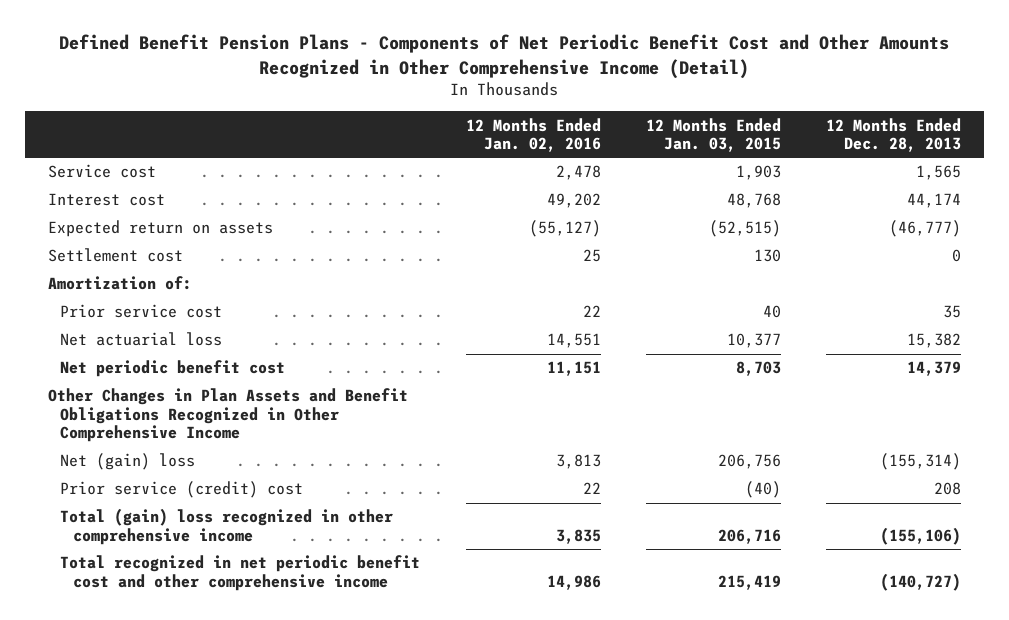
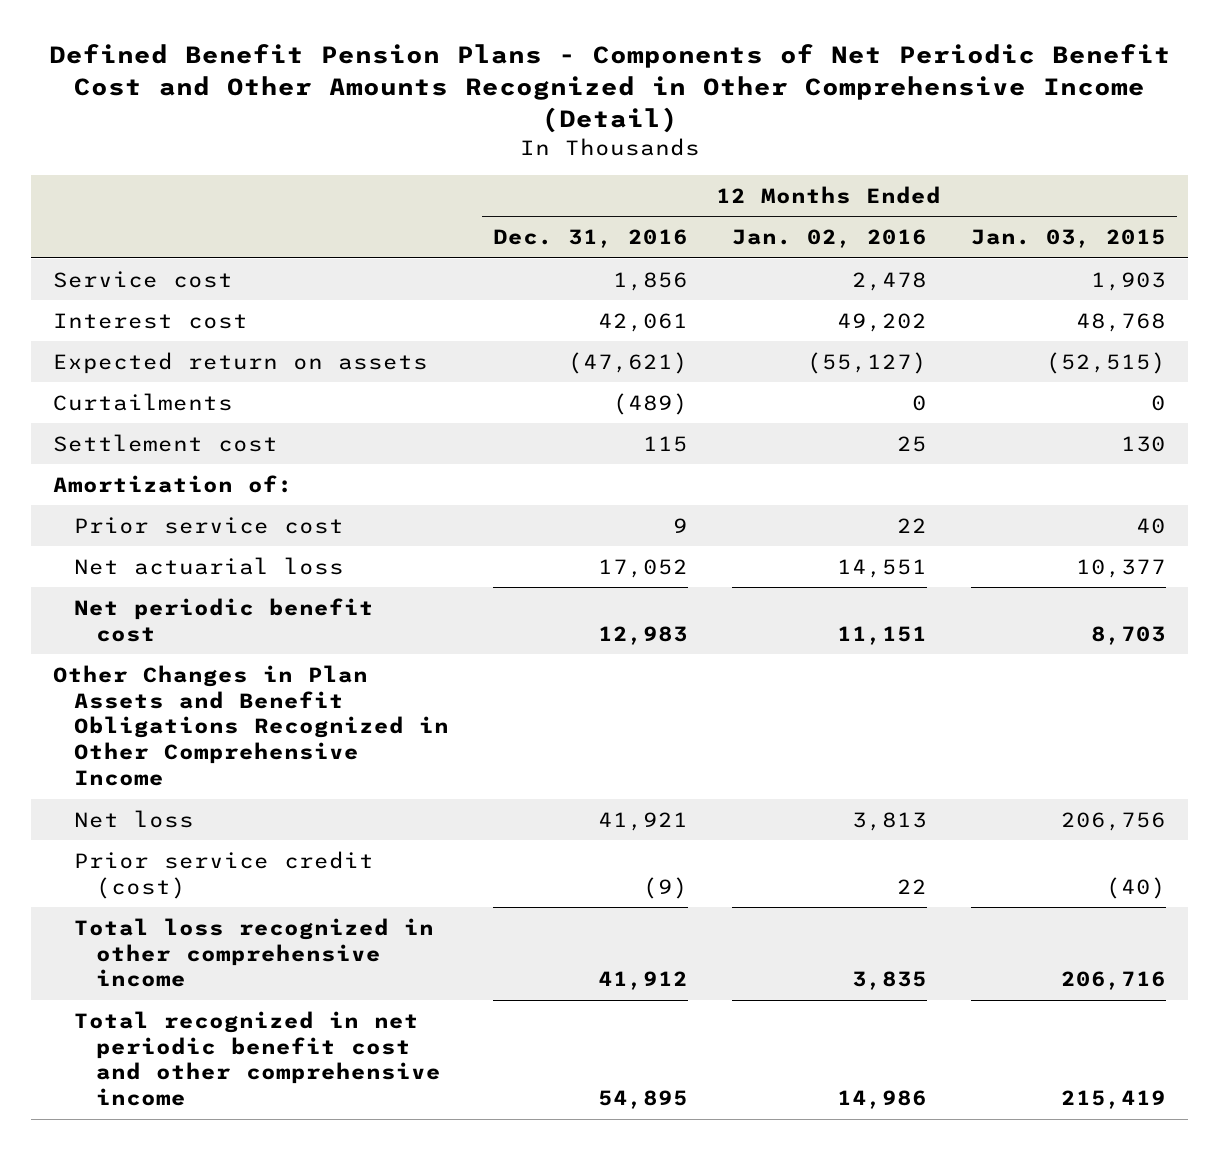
- | 12 Months Ended Jan. 02, 2016 | 12 Months Ended Jan. 03, 2015 | 12 Months Ended Dec. 28, 2013
+ | 12 Months Ended Dec. 31, 2016 | 12 Months Ended Jan. 02, 2016 | 12 Months Ended Jan. 03, 2015
+ Curtailments | (489) | 0 | 0
- Net (gain) loss | 3,813 | 206,756 | (155,314)
- Prior service (credit) cost | 22 | (40) | 208
- Total (gain) loss recognized in other comprehensive income | 3,835 | 206,716 | (155,106)
+ Net loss | 41,921 | 3,813 | 206,756
+ Prior service credit (cost) | (9) | 22 | (40)
+ Total loss recognized in other comprehensive income | 41,912 | 3,835 | 206,716

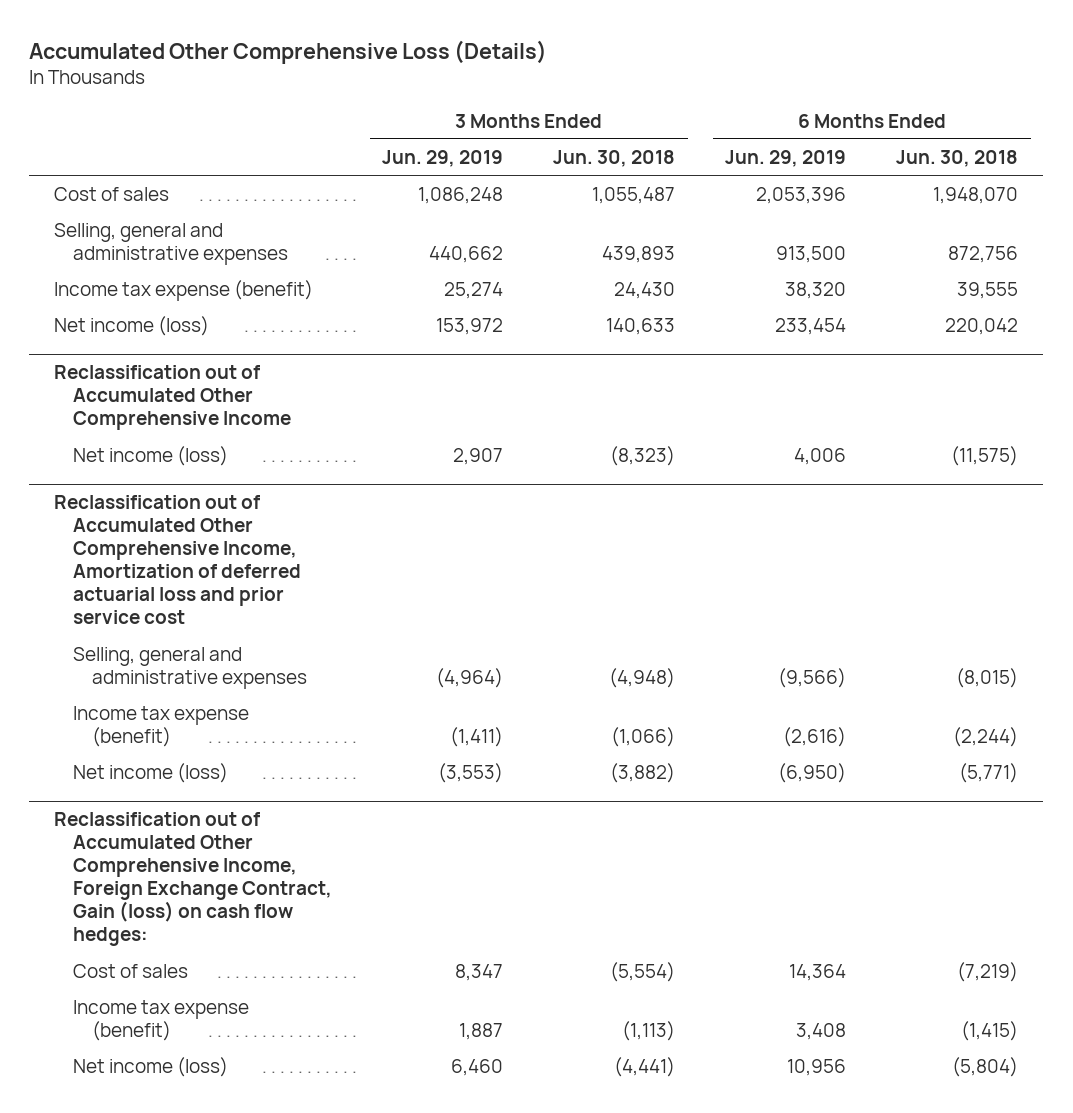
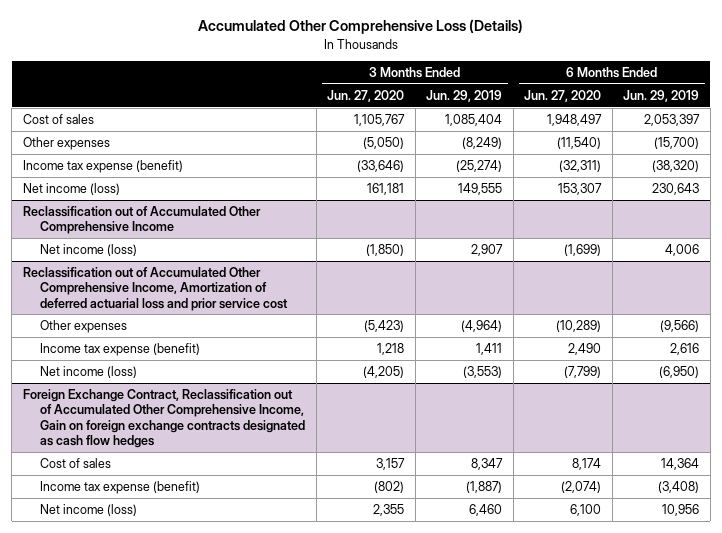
- | 3 Months Ended Jun. 29, 2019 | 3 Months Ended Jun. 30, 2018 | 6 Months Ended Jun. 29, 2019 | 6 Months Ended Jun. 30, 2018
+ | 3 Months Ended Jun. 27, 2020 | 3 Months Ended Jun. 29, 2019 | 6 Months Ended Jun. 27, 2020 | 6 Months Ended Jun. 29, 2019
- Cost of sales | 1,086,248 | 1,055,487 | 2,053,396 | 1,948,070
- Selling, general and administrative expenses | 440,662 | 439,893 | 913,500 | 872,756
- Income tax expense (benefit) | 25,274 | 24,430 | 38,320 | 39,555
- Net income (loss) | 153,972 | 140,633 | 233,454 | 220,042
+ Cost of sales | 1,105,767 | 1,085,404 | 1,948,497 | 2,053,397
+ Other expenses | (5,050) | (8,249) | (11,540) | (15,700)
+ Income tax expense (benefit) | (33,646) | (25,274) | (32,311) | (38,320)
+ Net income (loss) | 161,181 | 149,555 | 153,307 | 230,643
@ Reclassification out of Accumulated Other Comprehensive Income, Amortization of deferred actuarial loss and prior service cost
- Selling, general and administrative expenses | (4,964) | (4,948) | (9,566) | (8,015)
- Income tax expense (benefit) | (1,411) | (1,066) | (2,616) | (2,244)
+ Other expenses | (5,423) | (4,964) | (10,289) | (9,566)
+ Income tax expense (benefit) | 1,218 | 1,411 | 2,490 | 2,616
- Reclassification out of Accumulated Other Comprehensive Income, Foreign Exchange Contract, Gain (loss) on cash flow hedges:
+ Foreign Exchange Contract, Reclassification out of Accumulated Other Comprehensive Income, Gain on foreign exchange contracts designated as cash flow hedges
- Income tax expense (benefit) | 1,887 | (1,113) | 3,408 | (1,415)
+ Income tax expense (benefit) | (802) | (1,887) | (2,074) | (3,408)

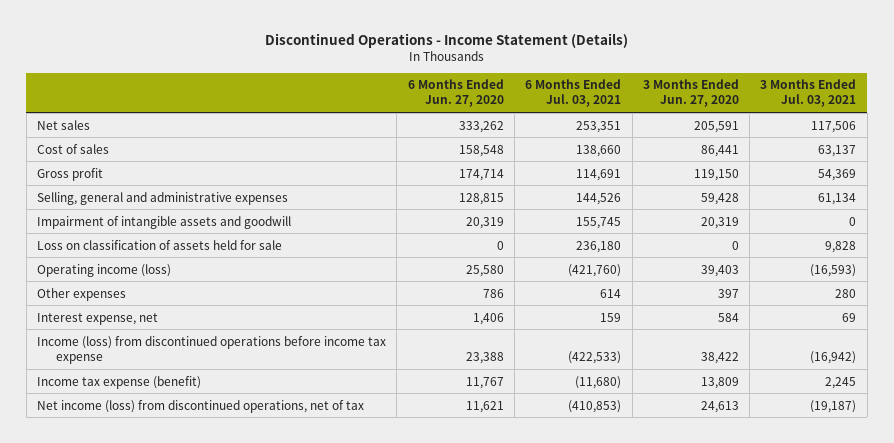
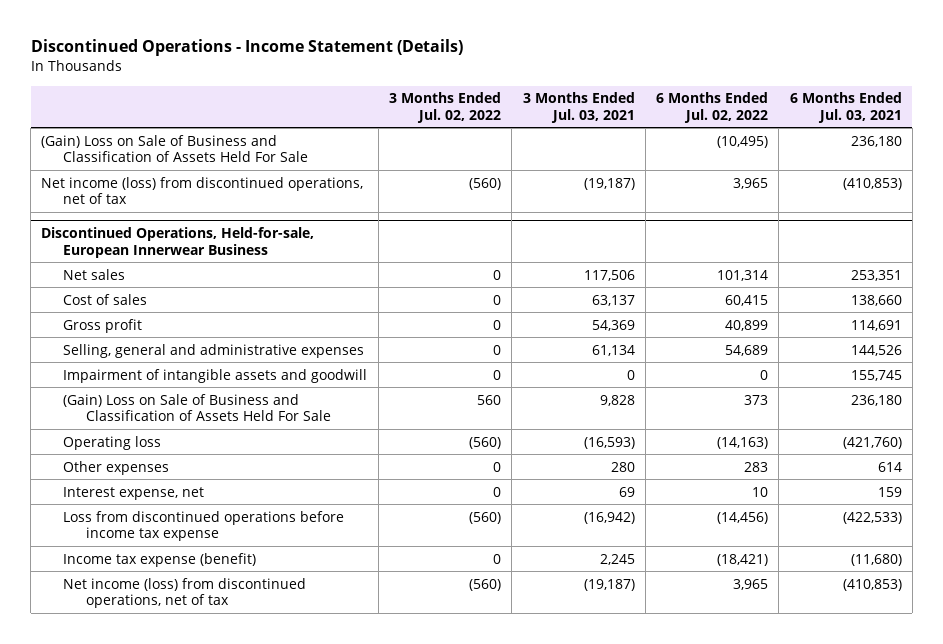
- | 6 Months Ended Jun. 27, 2020 | 6 Months Ended Jul. 03, 2021 | 3 Months Ended Jun. 27, 2020 | 3 Months Ended Jul. 03, 2021
+ | 3 Months Ended Jul. 02, 2022 | 3 Months Ended Jul. 03, 2021 | 6 Months Ended Jul. 02, 2022 | 6 Months Ended Jul. 03, 2021
+ (Gain) Loss on Sale of Business and Classification of Assets Held For Sale | | | (10,495) | 236,180
+ Net income (loss) from discontinued operations, net of tax | (560) | (19,187) | 3,965 | (410,853)
+ Discontinued Operations, Held-for-sale, European Innerwear Business
- Loss on classification of assets held for sale | 0 | 236,180 | 0 | 9,828
- Operating income (loss) | 25,580 | (421,760) | 39,403 | (16,593)
+ (Gain) Loss on Sale of Business and Classification of Assets Held For Sale | 560 | 9,828 | 373 | 236,180
+ Operating loss | (560) | (16,593) | (14,163) | (421,760)
- Income (loss) from discontinued operations before income tax expense | 23,388 | (422,533) | 38,422 | (16,942)
+ Loss from discontinued operations before income tax expense | (560) | (16,942) | (14,456) | (422,533)

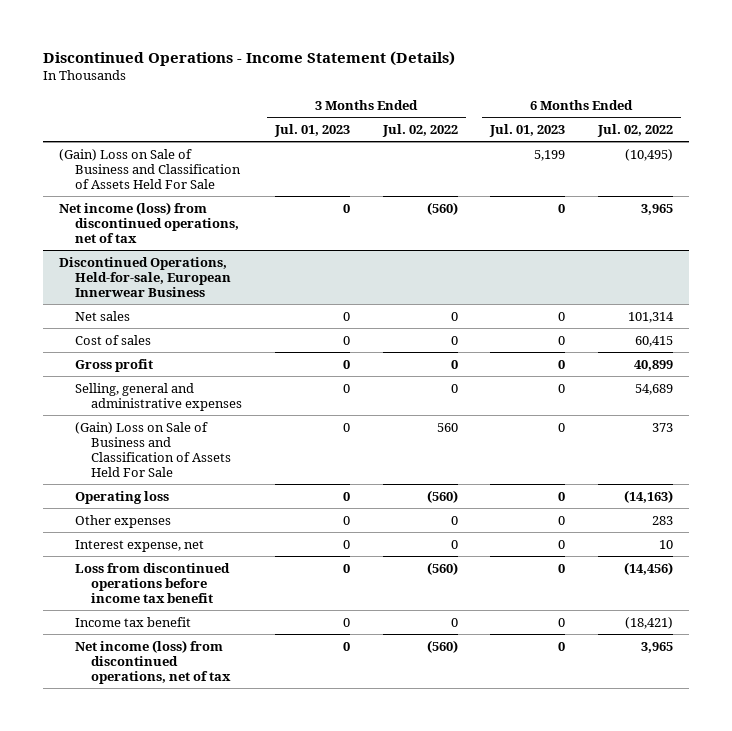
- | 3 Months Ended Jul. 02, 2022 | 3 Months Ended Jul. 03, 2021 | 6 Months Ended Jul. 02, 2022 | 6 Months Ended Jul. 03, 2021
+ | 3 Months Ended Jul. 01, 2023 | 3 Months Ended Jul. 02, 2022 | 6 Months Ended Jul. 01, 2023 | 6 Months Ended Jul. 02, 2022
@ Discontinued Operations, Held-for-sale, European Innerwear Business
- Impairment of intangible assets and goodwill | 0 | 0 | 0 | 155,745
- Loss from discontinued operations before income tax expense | (560) | (16,942) | (14,456) | (422,533)
- Income tax expense (benefit) | 0 | 2,245 | (18,421) | (11,680)
+ Loss from discontinued operations before income tax benefit | 0 | (560) | 0 | (14,456)
+ Income tax benefit | 0 | 0 | 0 | (18,421)

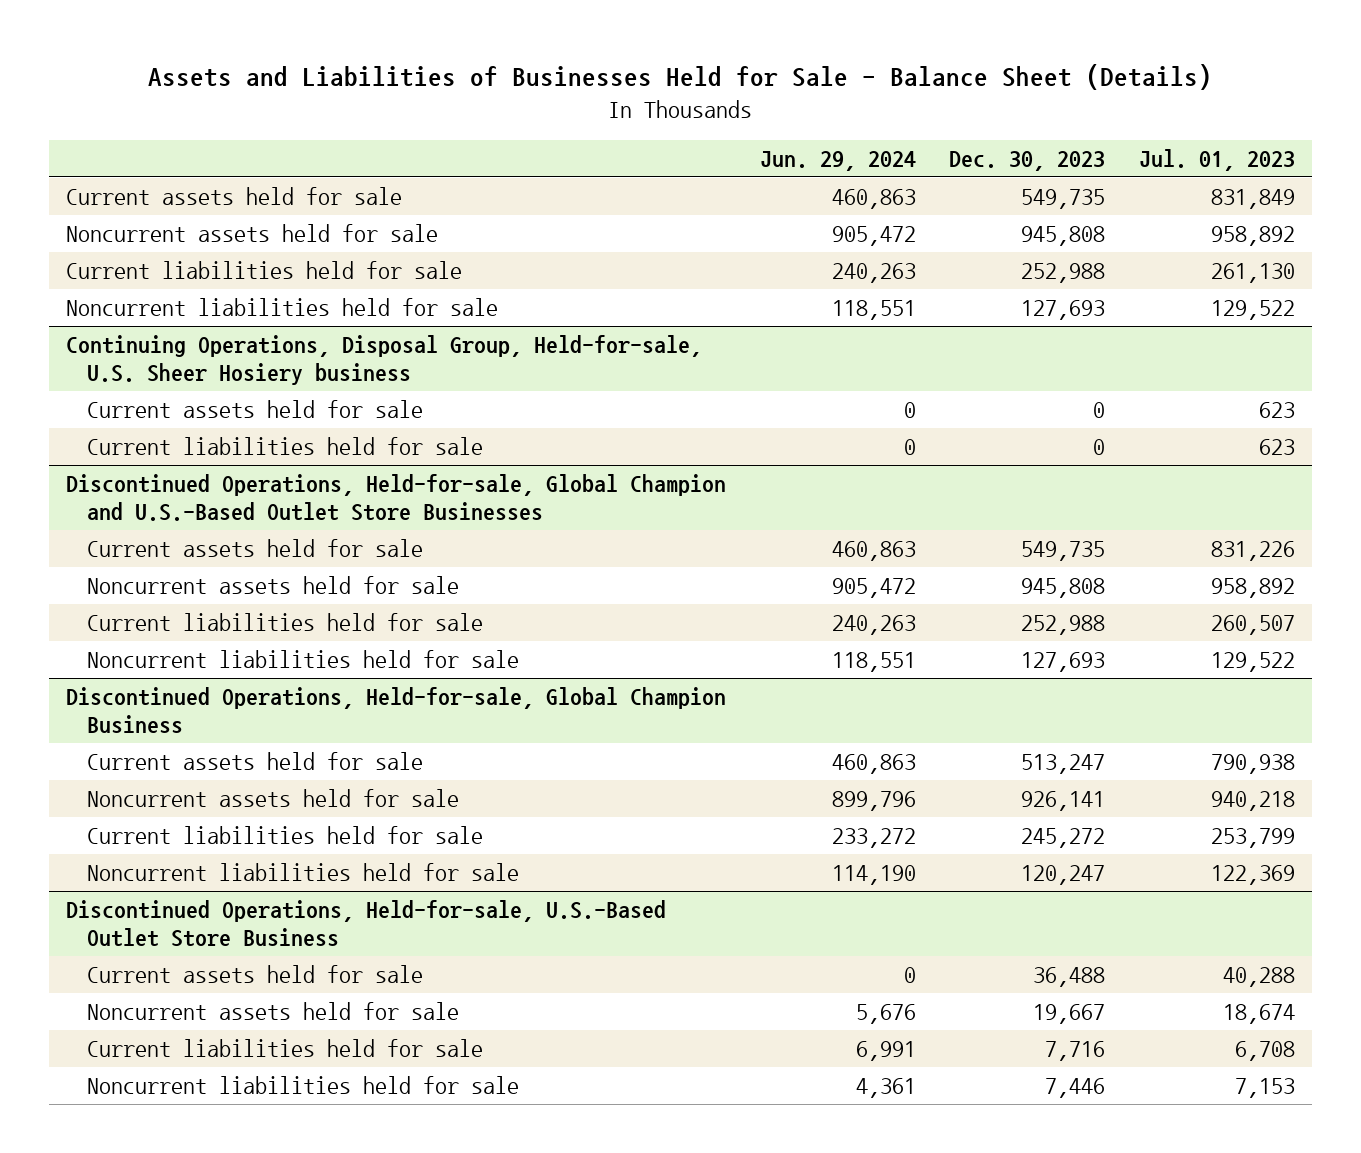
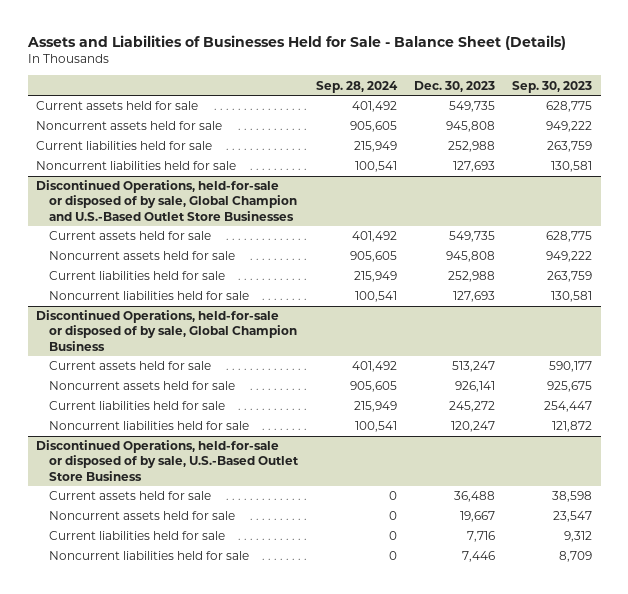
- | Jun. 29, 2024 | Dec. 30, 2023 | Jul. 01, 2023
+ | Sep. 28, 2024 | Dec. 30, 2023 | Sep. 30, 2023
- Continuing Operations, Disposal Group, Held-for-sale, U.S. Sheer Hosiery business
- Current assets held for sale | 0 | 0 | 623
- Current liabilities held for sale | 0 | 0 | 623
- Discontinued Operations, Held-for-sale, Global Champion and U.S.-Based Outlet Store Businesses
+ Discontinued Operations, held-for-sale or disposed of by sale, Global Champion and U.S.-Based Outlet Store Businesses
- Discontinued Operations, Held-for-sale, Global Champion Business
+ Discontinued Operations, held-for-sale or disposed of by sale, Global Champion Business
- Discontinued Operations, Held-for-sale, U.S.-Based Outlet Store Business
+ Discontinued Operations, held-for-sale or disposed of by sale, U.S.-Based Outlet Store Business

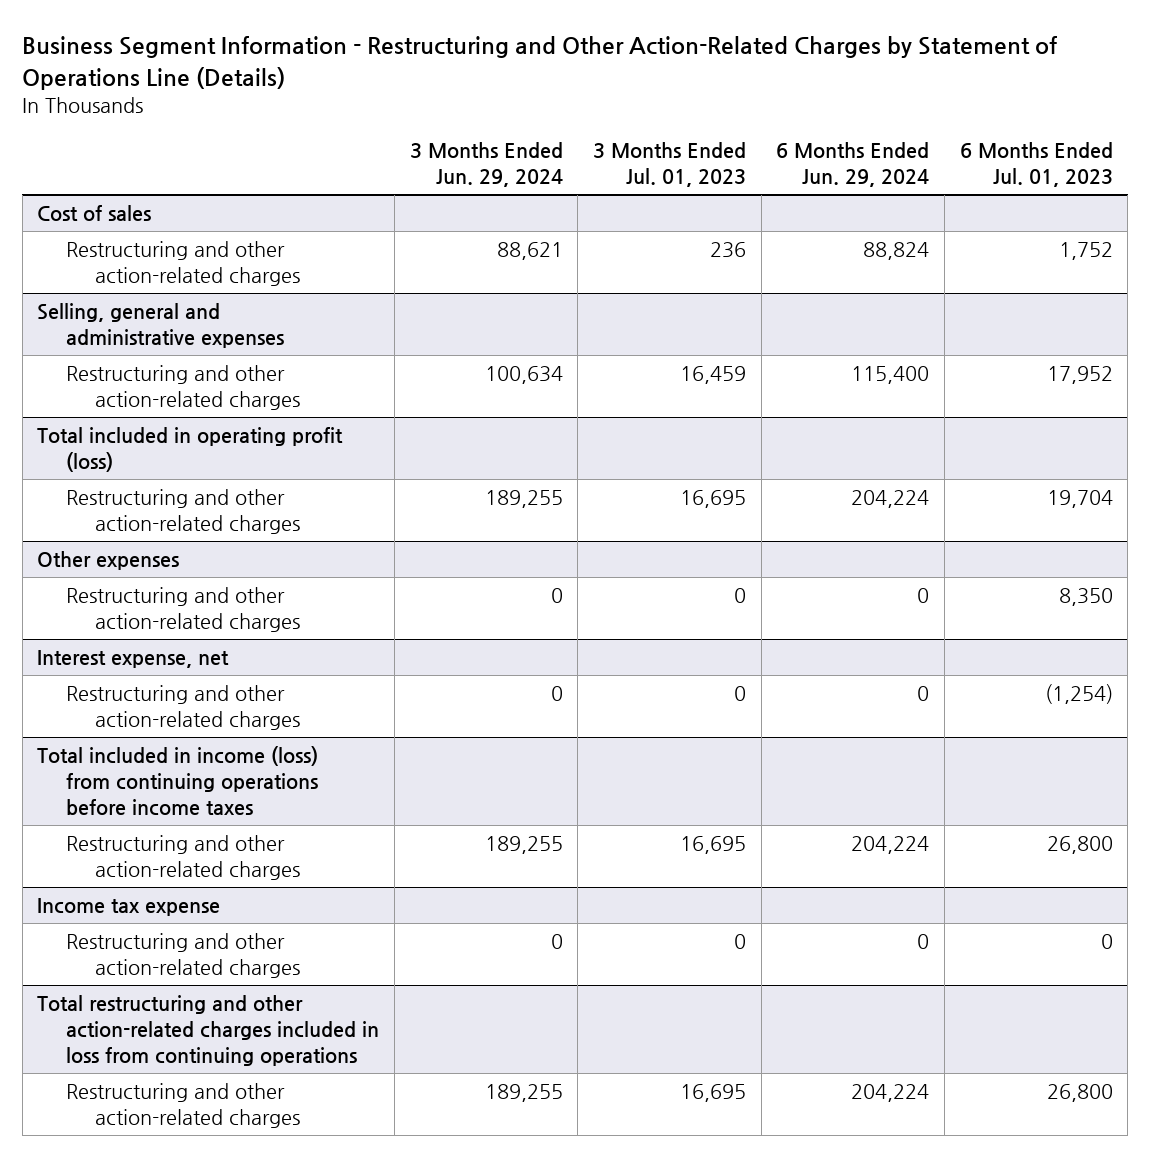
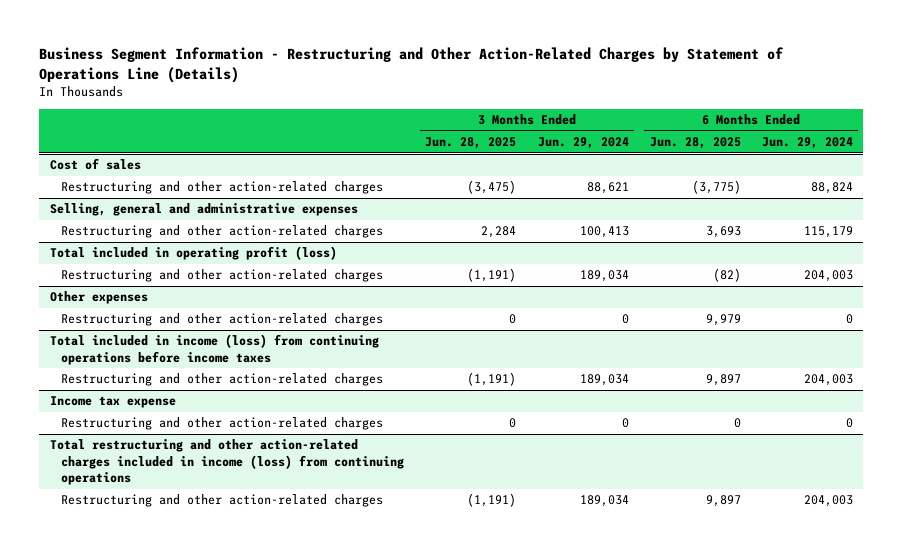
- | 3 Months Ended Jun. 29, 2024 | 3 Months Ended Jul. 01, 2023 | 6 Months Ended Jun. 29, 2024 | 6 Months Ended Jul. 01, 2023
+ | 3 Months Ended Jun. 28, 2025 | 3 Months Ended Jun. 29, 2024 | 6 Months Ended Jun. 28, 2025 | 6 Months Ended Jun. 29, 2024
@ Selling, general and administrative expenses
- Restructuring and other action-related charges | 100,634 | 16,459 | 115,400 | 17,952
+ Restructuring and other action-related charges | 2,284 | 100,413 | 3,693 | 115,179
@ Total included in operating profit (loss)
- Restructuring and other action-related charges | 189,255 | 16,695 | 204,224 | 19,704
+ Restructuring and other action-related charges | (1,191) | 189,034 | (82) | 204,003
- Interest expense, net
- Restructuring and other action-related charges | 0 | 0 | 0 | (1,254)
@ Total included in income (loss) from continuing operations before income taxes
- Restructuring and other action-related charges | 189,255 | 16,695 | 204,224 | 26,800
+ Restructuring and other action-related charges | (1,191) | 189,034 | 9,897 | 204,003
- Total restructuring and other action-related charges included in loss from continuing operations
- Restructuring and other action-related charges | 189,255 | 16,695 | 204,224 | 26,800
+ Total restructuring and other action-related charges included in income (loss) from continuing operations
+ Restructuring and other action-related charges | (1,191) | 189,034 | 9,897 | 204,003

